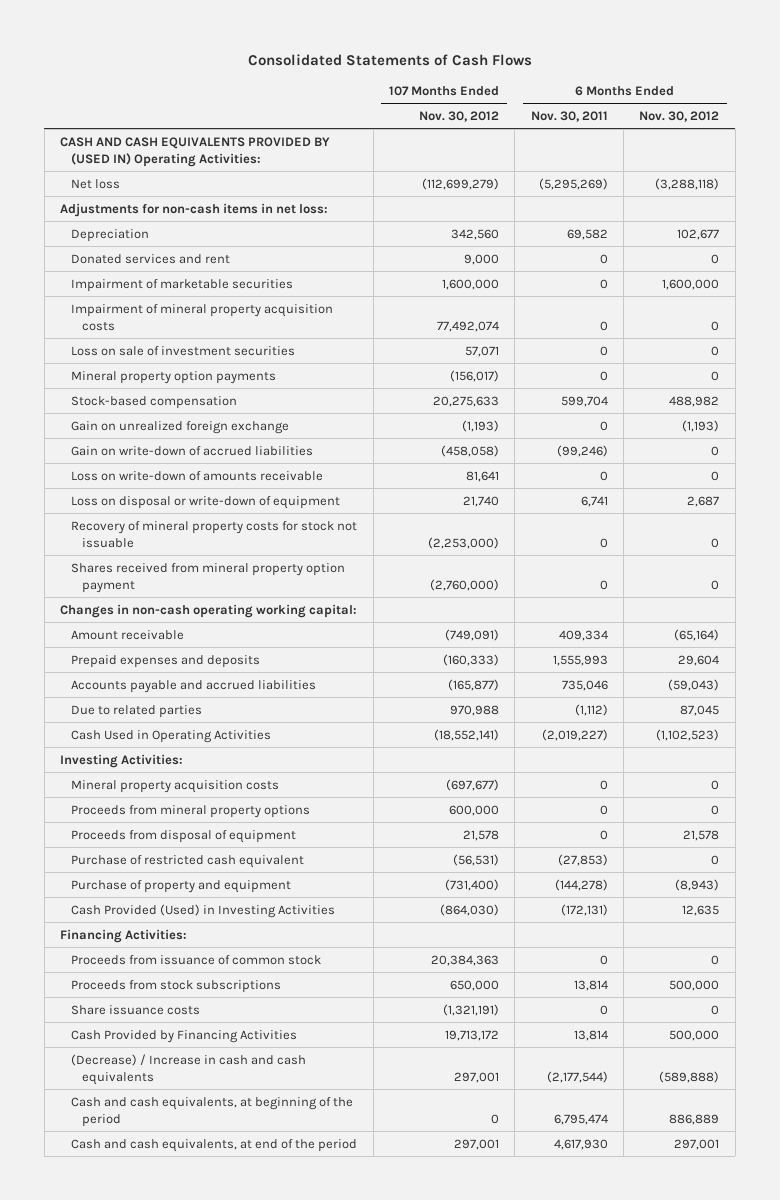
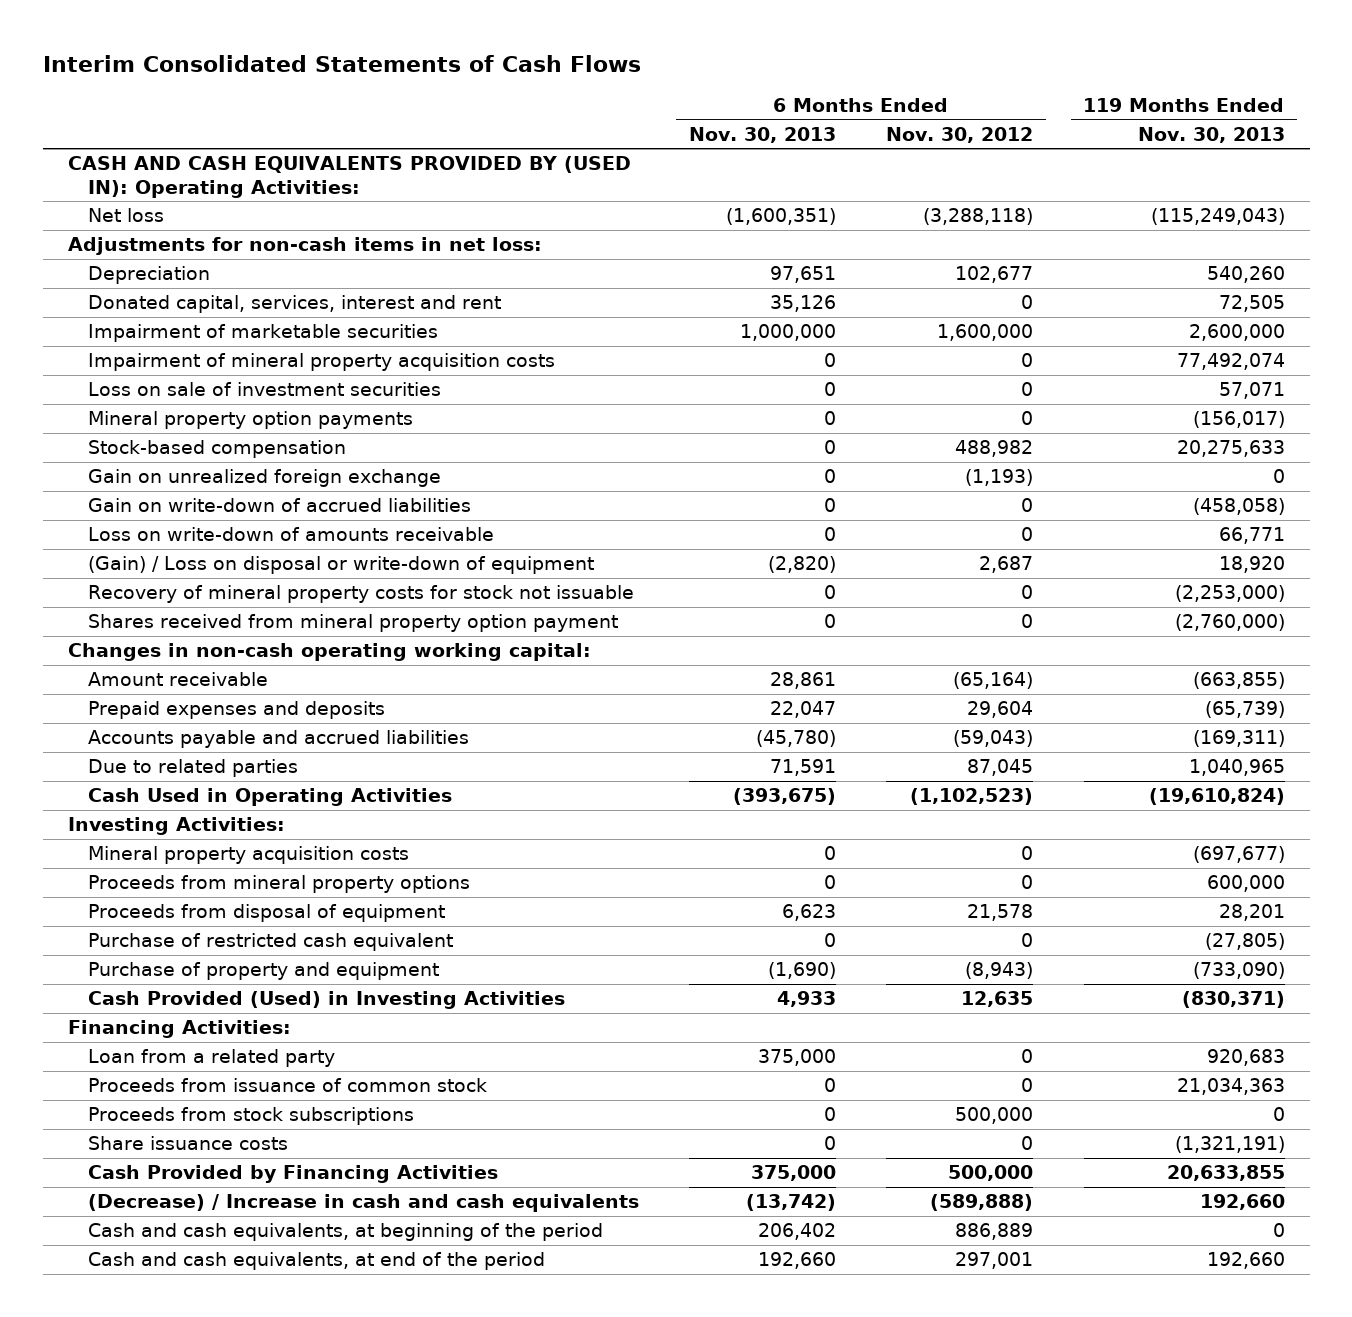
- Consolidated Statements of Cash Flows
+ Interim Consolidated Statements of Cash Flows
- | 107 Months Ended Nov. 30, 2012 | 6 Months Ended Nov. 30, 2011 | 6 Months Ended Nov. 30, 2012
+ | 6 Months Ended Nov. 30, 2013 | 6 Months Ended Nov. 30, 2012 | 119 Months Ended Nov. 30, 2013
- CASH AND CASH EQUIVALENTS PROVIDED BY (USED IN) Operating Activities:
+ CASH AND CASH EQUIVALENTS PROVIDED BY (USED IN): Operating Activities:
- Donated services and rent | 9,000 | 0 | 0
+ Donated capital, services, interest and rent | 35,126 | 0 | 72,505
- Loss on disposal or write-down of equipment | 21,740 | 6,741 | 2,687
+ (Gain) / Loss on disposal or write-down of equipment | (2,820) | 2,687 | 18,920
+ Loan from a related party | 375,000 | 0 | 920,683

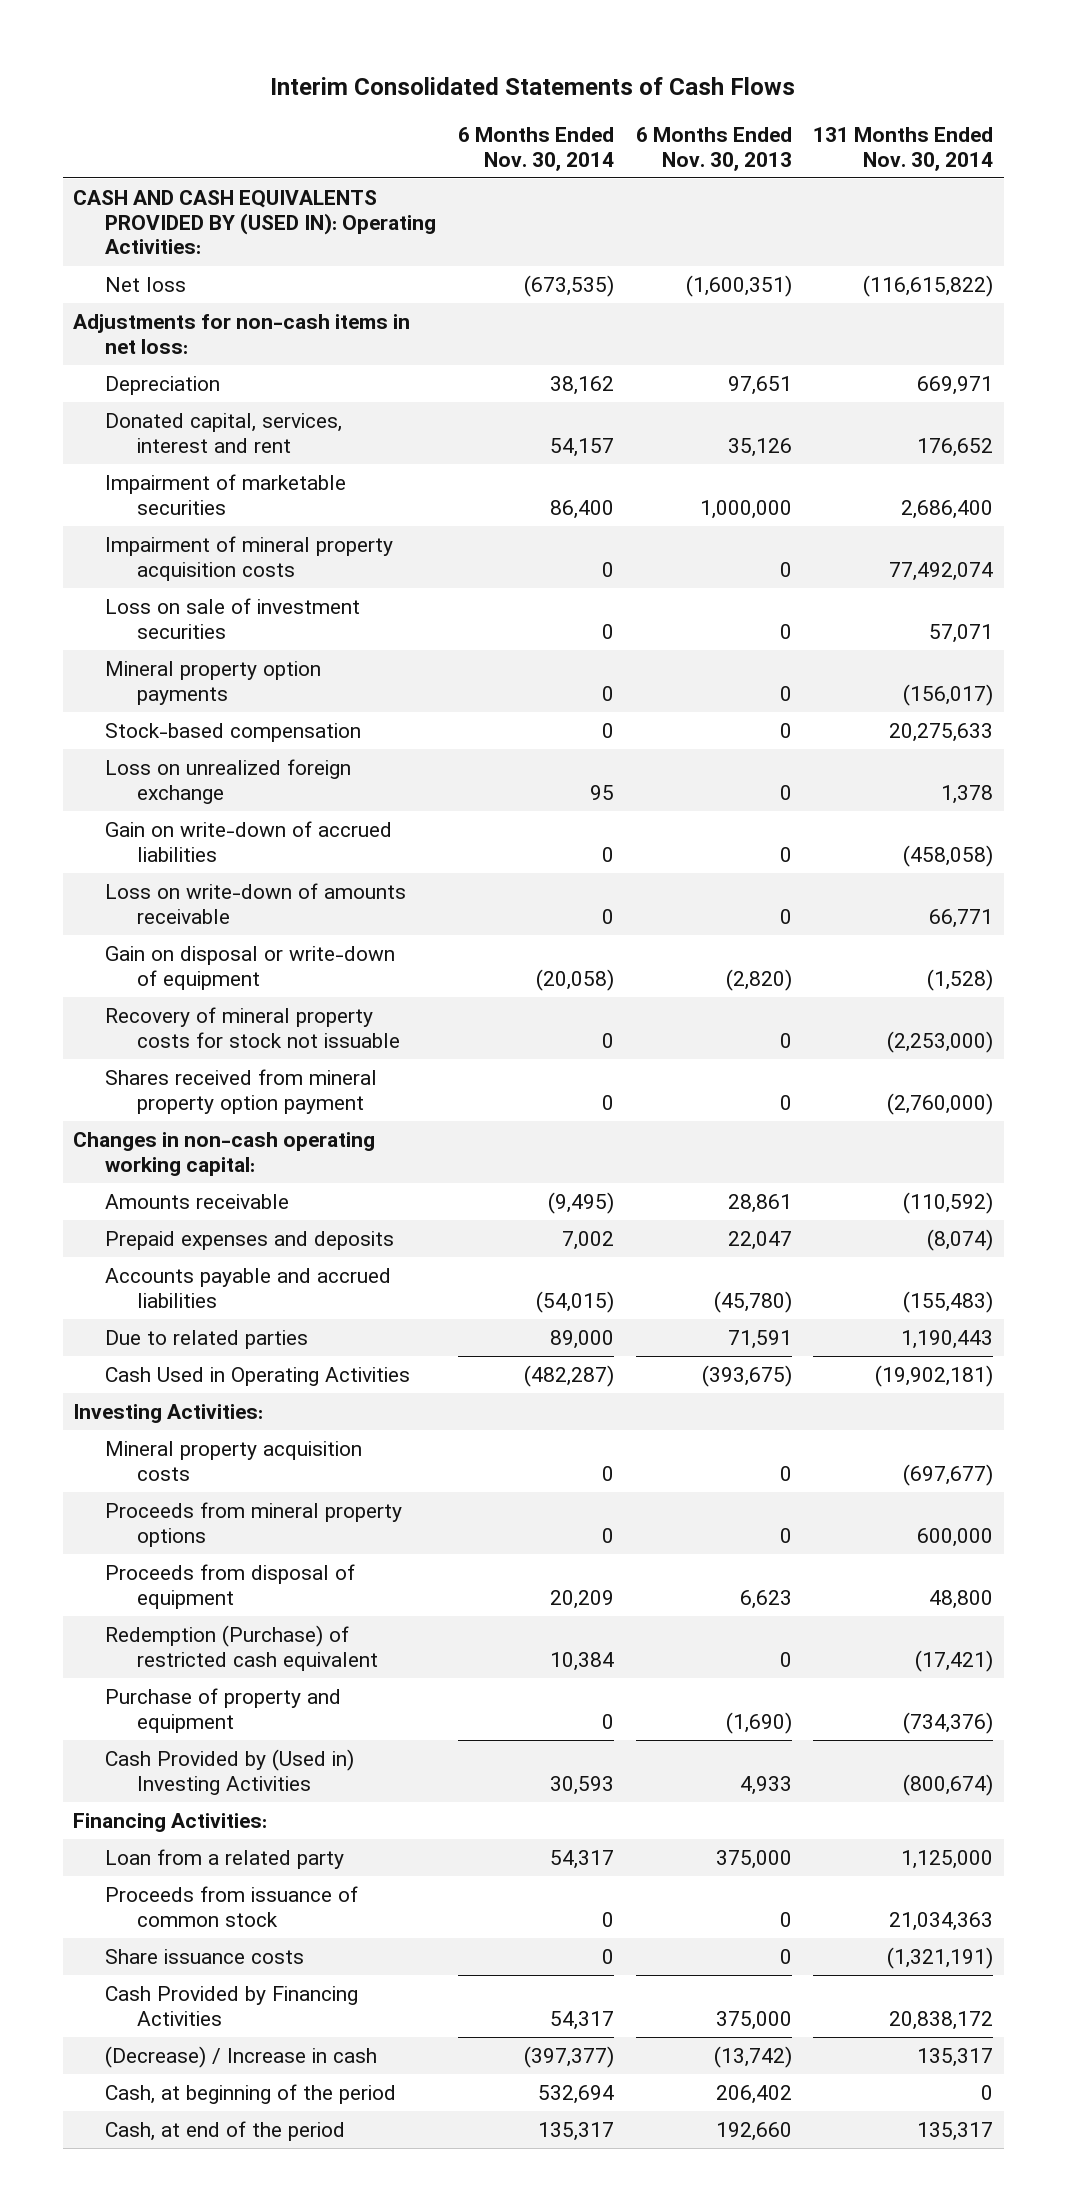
- | 6 Months Ended Nov. 30, 2013 | 6 Months Ended Nov. 30, 2012 | 119 Months Ended Nov. 30, 2013
+ | 6 Months Ended Nov. 30, 2014 | 6 Months Ended Nov. 30, 2013 | 131 Months Ended Nov. 30, 2014
- Gain on unrealized foreign exchange | 0 | (1,193) | 0
+ Loss on unrealized foreign exchange | 95 | 0 | 1,378
- (Gain) / Loss on disposal or write-down of equipment | (2,820) | 2,687 | 18,920
+ Gain on disposal or write-down of equipment | (20,058) | (2,820) | (1,528)
- Amount receivable | 28,861 | (65,164) | (663,855)
+ Amounts receivable | (9,495) | 28,861 | (110,592)
- Purchase of restricted cash equivalent | 0 | 0 | (27,805)
+ Redemption (Purchase) of restricted cash equivalent | 10,384 | 0 | (17,421)
- Cash Provided (Used) in Investing Activities | 4,933 | 12,635 | (830,371)
+ Cash Provided by (Used in) Investing Activities | 30,593 | 4,933 | (800,674)
- Proceeds from stock subscriptions | 0 | 500,000 | 0
- (Decrease) / Increase in cash and cash equivalents | (13,742) | (589,888) | 192,660
- Cash and cash equivalents, at beginning of the period | 206,402 | 886,889 | 0
- Cash and cash equivalents, at end of the period | 192,660 | 297,001 | 192,660
+ (Decrease) / Increase in cash | (397,377) | (13,742) | 135,317
+ Cash, at beginning of the period | 532,694 | 206,402 | 0
+ Cash, at end of the period | 135,317 | 192,660 | 135,317

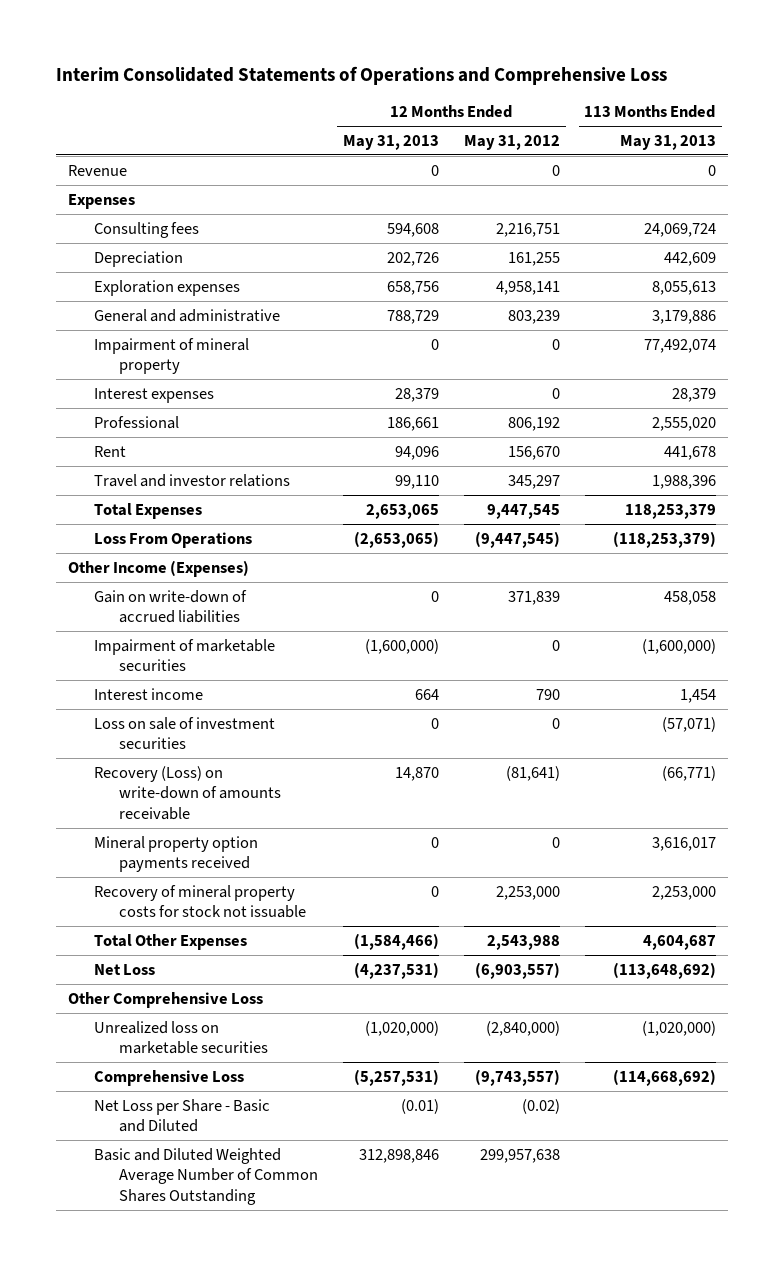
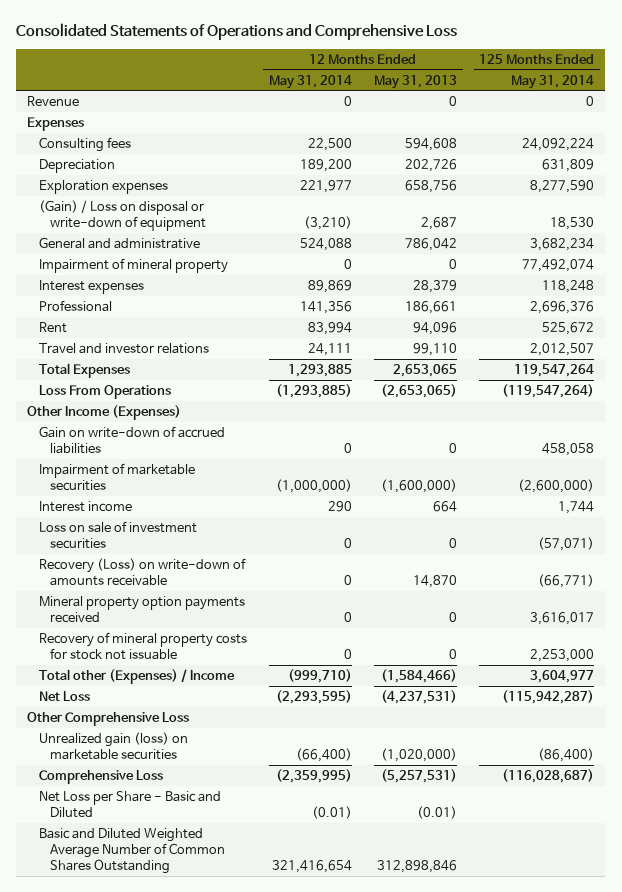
- Interim Consolidated Statements of Operations and Comprehensive Loss
+ Consolidated Statements of Operations and Comprehensive Loss
- | 12 Months Ended May 31, 2013 | 12 Months Ended May 31, 2012 | 113 Months Ended May 31, 2013
+ | 12 Months Ended May 31, 2014 | 12 Months Ended May 31, 2013 | 125 Months Ended May 31, 2014
- General and administrative | 788,729 | 803,239 | 3,179,886
+ (Gain) / Loss on disposal or write-down of equipment | (3,210) | 2,687 | 18,530
+ General and administrative | 524,088 | 786,042 | 3,682,234
- Total Other Expenses | (1,584,466) | 2,543,988 | 4,604,687
+ Total other (Expenses) / Income | (999,710) | (1,584,466) | 3,604,977
- Unrealized loss on marketable securities | (1,020,000) | (2,840,000) | (1,020,000)
+ Unrealized gain (loss) on marketable securities | (66,400) | (1,020,000) | (86,400)

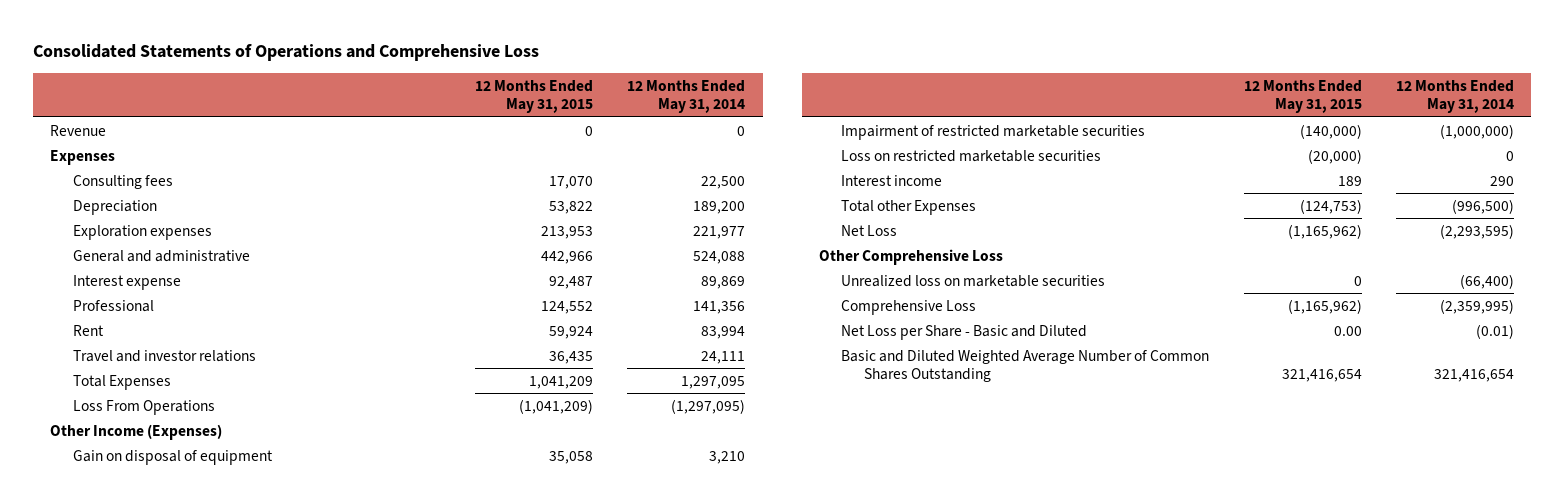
- | 12 Months Ended May 31, 2014 | 12 Months Ended May 31, 2013 | 125 Months Ended May 31, 2014
+ | 12 Months Ended May 31, 2015 | 12 Months Ended May 31, 2014
- (Gain) / Loss on disposal or write-down of equipment | (3,210) | 2,687 | 18,530
- Impairment of mineral property | 0 | 0 | 77,492,074
- Interest expenses | 89,869 | 28,379 | 118,248
+ Interest expense | 92,487 | 89,869
- Total Expenses | 1,293,885 | 2,653,065 | 119,547,264
- Loss From Operations | (1,293,885) | (2,653,065) | (119,547,264)
+ Total Expenses | 1,041,209 | 1,297,095
+ Loss From Operations | (1,041,209) | (1,297,095)
- Gain on write-down of accrued liabilities | 0 | 0 | 458,058
- Impairment of marketable securities | (1,000,000) | (1,600,000) | (2,600,000)
+ Gain on disposal of equipment | 35,058 | 3,210
+ Impairment of restricted marketable securities | (140,000) | (1,000,000)
+ Loss on restricted marketable securities | (20,000) | 0
- Loss on sale of investment securities | 0 | 0 | (57,071)
- Recovery (Loss) on write-down of amounts receivable | 0 | 14,870 | (66,771)
- Mineral property option payments received | 0 | 0 | 3,616,017
- Recovery of mineral property costs for stock not issuable | 0 | 0 | 2,253,000
- Total other (Expenses) / Income | (999,710) | (1,584,466) | 3,604,977
+ Total other Expenses | (124,753) | (996,500)
- Unrealized gain (loss) on marketable securities | (66,400) | (1,020,000) | (86,400)
+ Unrealized loss on marketable securities | 0 | (66,400)

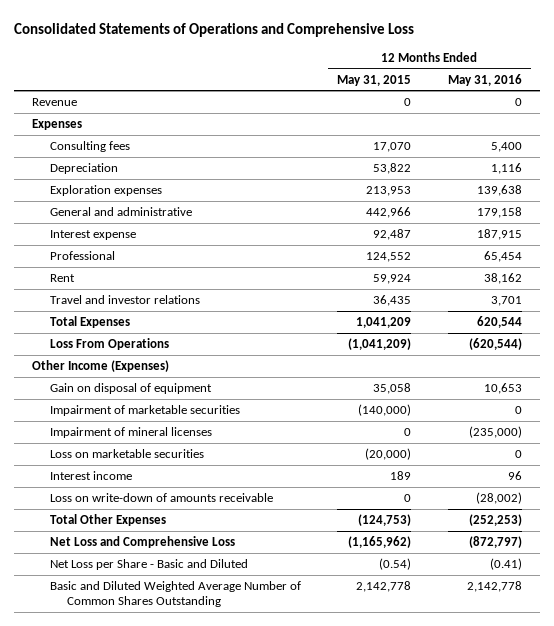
- | 12 Months Ended May 31, 2015 | 12 Months Ended May 31, 2014
+ | 12 Months Ended May 31, 2015 | 12 Months Ended May 31, 2016
- Impairment of restricted marketable securities | (140,000) | (1,000,000)
- Loss on restricted marketable securities | (20,000) | 0
+ Impairment of marketable securities | (140,000) | 0
+ Impairment of mineral licenses | 0 | (235,000)
+ Loss on marketable securities | (20,000) | 0
- Total other Expenses | (124,753) | (996,500)
- Net Loss | (1,165,962) | (2,293,595)
- Other Comprehensive Loss
- Unrealized loss on marketable securities | 0 | (66,400)
- Comprehensive Loss | (1,165,962) | (2,359,995)
- Net Loss per Share - Basic and Diluted | 0.00 | (0.01)
- Basic and Diluted Weighted Average Number of Common Shares Outstanding | 321,416,654 | 321,416,654
+ Loss on write-down of amounts receivable | 0 | (28,002)
+ Total Other Expenses | (124,753) | (252,253)
+ Net Loss and Comprehensive Loss | (1,165,962) | (872,797)
+ Net Loss per Share - Basic and Diluted | (0.54) | (0.41)
+ Basic and Diluted Weighted Average Number of Common Shares Outstanding | 2,142,778 | 2,142,778

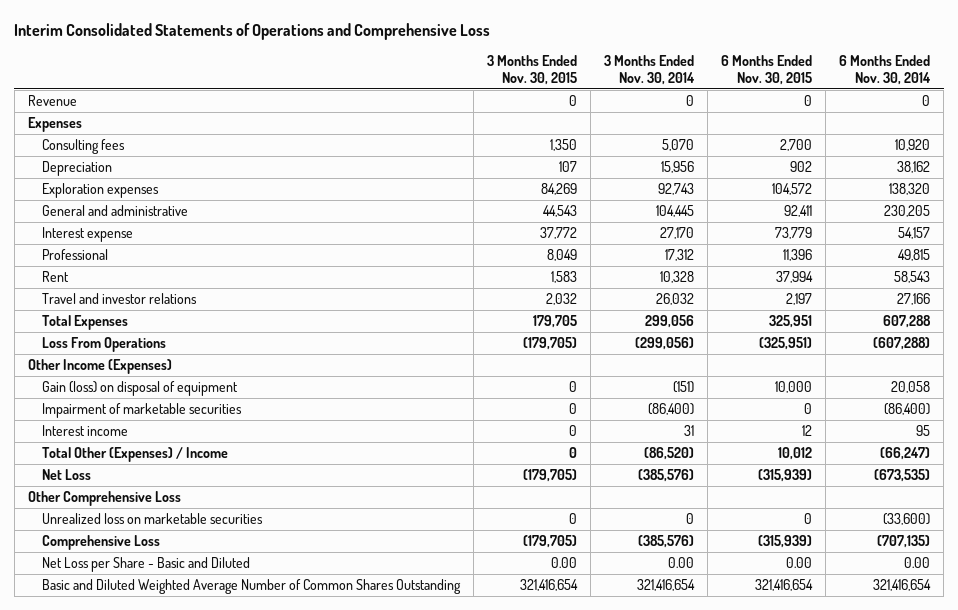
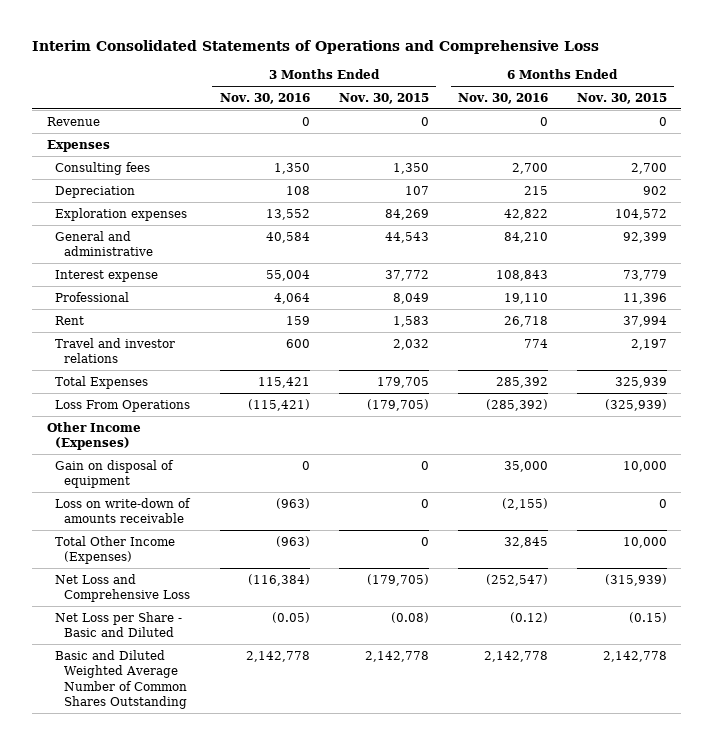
- | 3 Months Ended Nov. 30, 2015 | 3 Months Ended Nov. 30, 2014 | 6 Months Ended Nov. 30, 2015 | 6 Months Ended Nov. 30, 2014
+ | 3 Months Ended Nov. 30, 2016 | 3 Months Ended Nov. 30, 2015 | 6 Months Ended Nov. 30, 2016 | 6 Months Ended Nov. 30, 2015
- General and administrative | 44,543 | 104,445 | 92,411 | 230,205
+ General and administrative | 40,584 | 44,543 | 84,210 | 92,399
- Total Expenses | 179,705 | 299,056 | 325,951 | 607,288
- Loss From Operations | (179,705) | (299,056) | (325,951) | (607,288)
+ Total Expenses | 115,421 | 179,705 | 285,392 | 325,939
+ Loss From Operations | (115,421) | (179,705) | (285,392) | (325,939)
- Gain (loss) on disposal of equipment | 0 | (151) | 10,000 | 20,058
- Impairment of marketable securities | 0 | (86,400) | 0 | (86,400)
- Interest income | 0 | 31 | 12 | 95
- Total Other (Expenses) / Income | 0 | (86,520) | 10,012 | (66,247)
- Net Loss | (179,705) | (385,576) | (315,939) | (673,535)
- Other Comprehensive Loss
- Unrealized loss on marketable securities | 0 | 0 | 0 | (33,600)
- Comprehensive Loss | (179,705) | (385,576) | (315,939) | (707,135)
- Net Loss per Share - Basic and Diluted | 0.00 | 0.00 | 0.00 | 0.00
- Basic and Diluted Weighted Average Number of Common Shares Outstanding | 321,416,654 | 321,416,654 | 321,416,654 | 321,416,654
+ Gain on disposal of equipment | 0 | 0 | 35,000 | 10,000
+ Loss on write-down of amounts receivable | (963) | 0 | (2,155) | 0
+ Total Other Income (Expenses) | (963) | 0 | 32,845 | 10,000
+ Net Loss and Comprehensive Loss | (116,384) | (179,705) | (252,547) | (315,939)
+ Net Loss per Share - Basic and Diluted | (0.05) | (0.08) | (0.12) | (0.15)
+ Basic and Diluted Weighted Average Number of Common Shares Outstanding | 2,142,778 | 2,142,778 | 2,142,778 | 2,142,778

